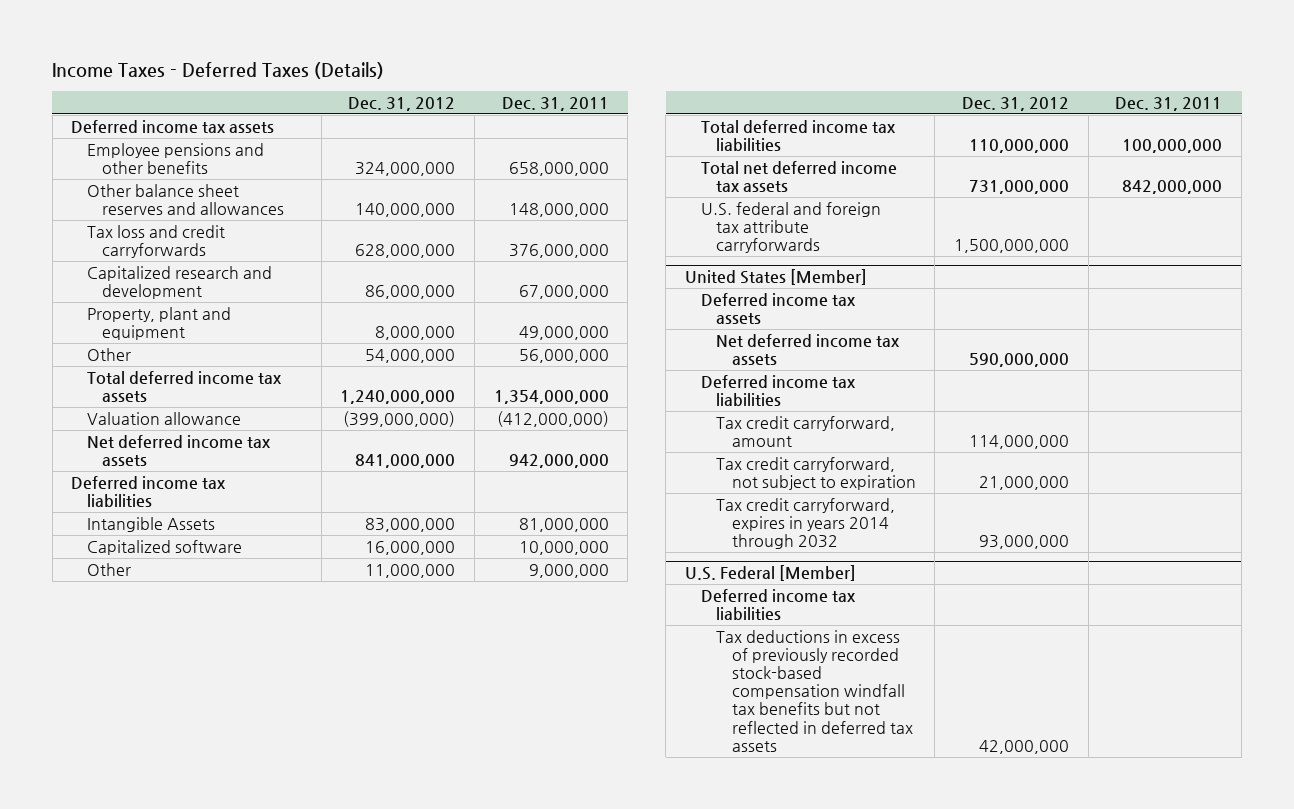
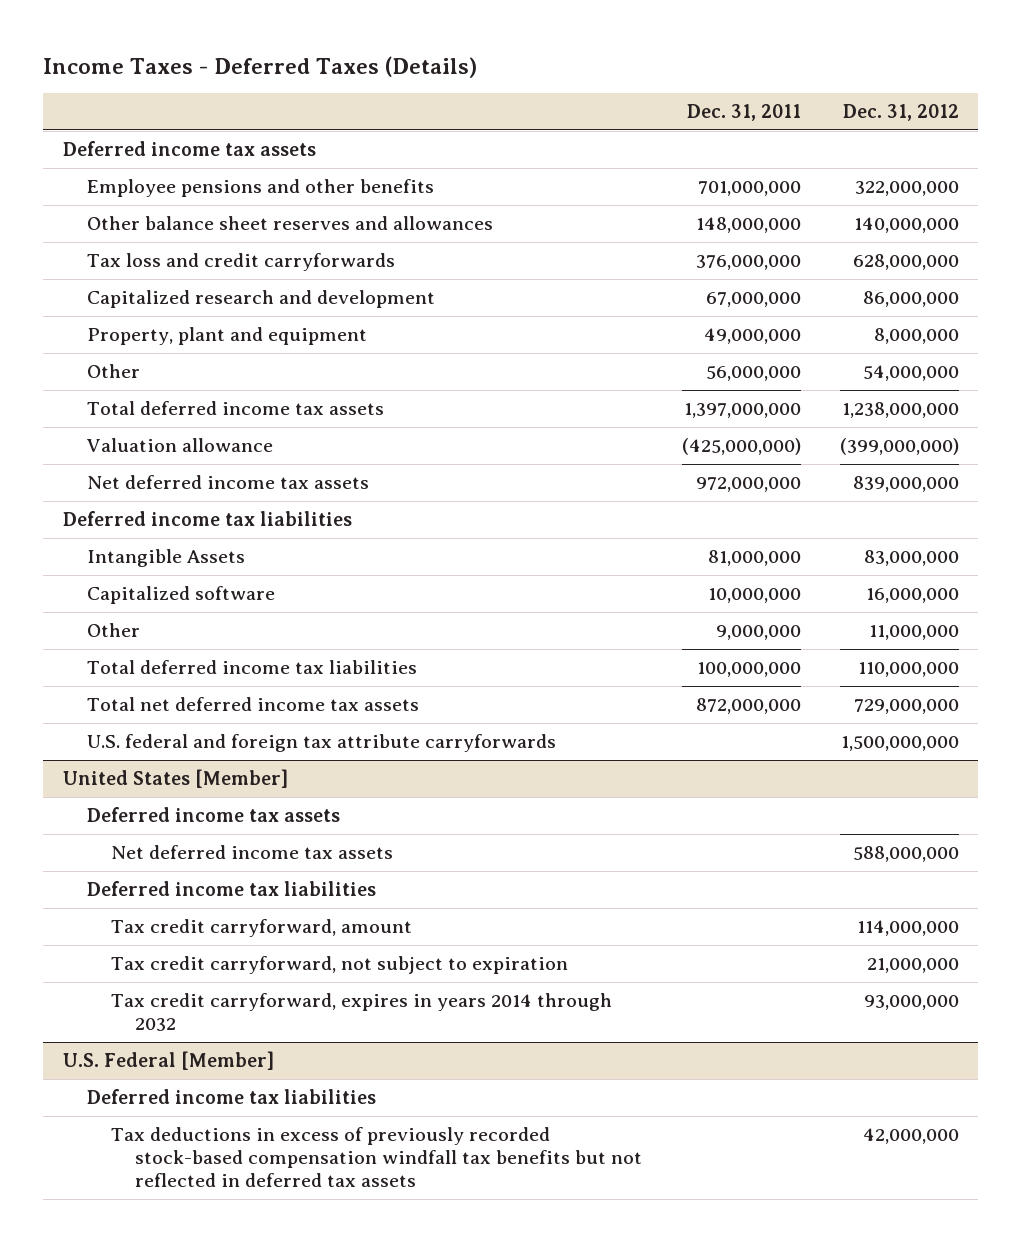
- | Dec. 31, 2012 | Dec. 31, 2011
+ | Dec. 31, 2011 | Dec. 31, 2012
- Employee pensions and other benefits | 324,000,000 | 658,000,000
+ Employee pensions and other benefits | 701,000,000 | 322,000,000
- Total deferred income tax assets | 1,240,000,000 | 1,354,000,000
- Valuation allowance | (399,000,000) | (412,000,000)
- Net deferred income tax assets | 841,000,000 | 942,000,000
+ Total deferred income tax assets | 1,397,000,000 | 1,238,000,000
+ Valuation allowance | (425,000,000) | (399,000,000)
+ Net deferred income tax assets | 972,000,000 | 839,000,000
- Total net deferred income tax assets | 731,000,000 | 842,000,000
+ Total net deferred income tax assets | 872,000,000 | 729,000,000
@ United States [Member]
- Net deferred income tax assets | 590,000,000 |
+ Net deferred income tax assets | | 588,000,000

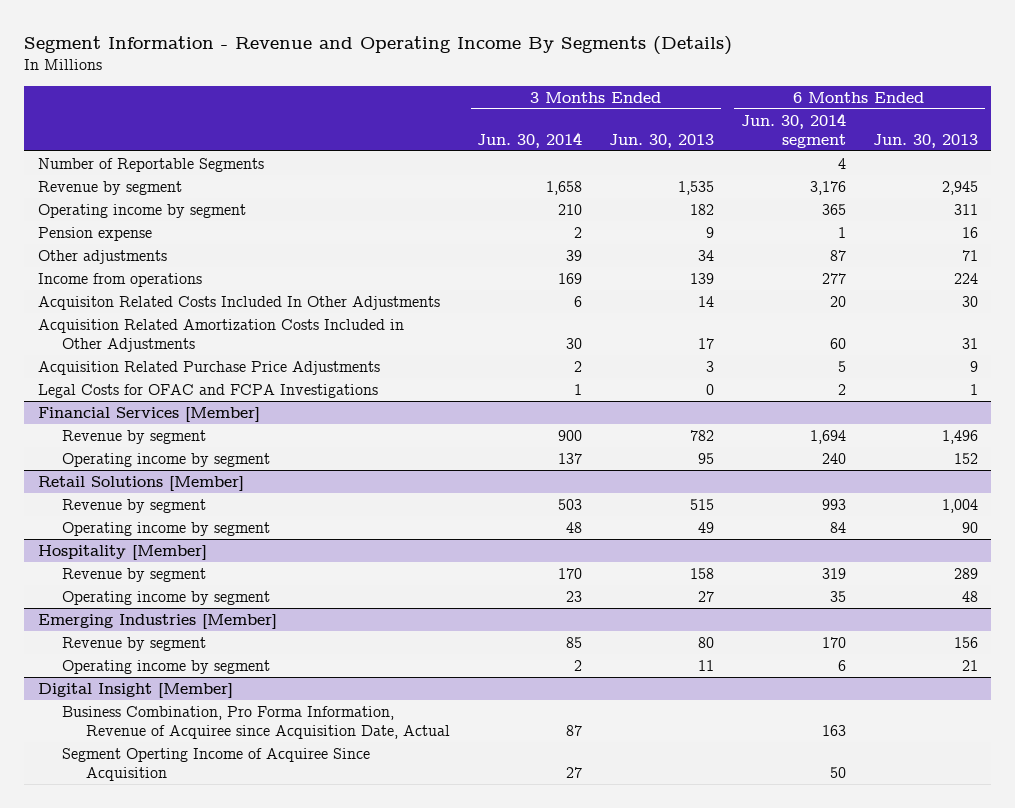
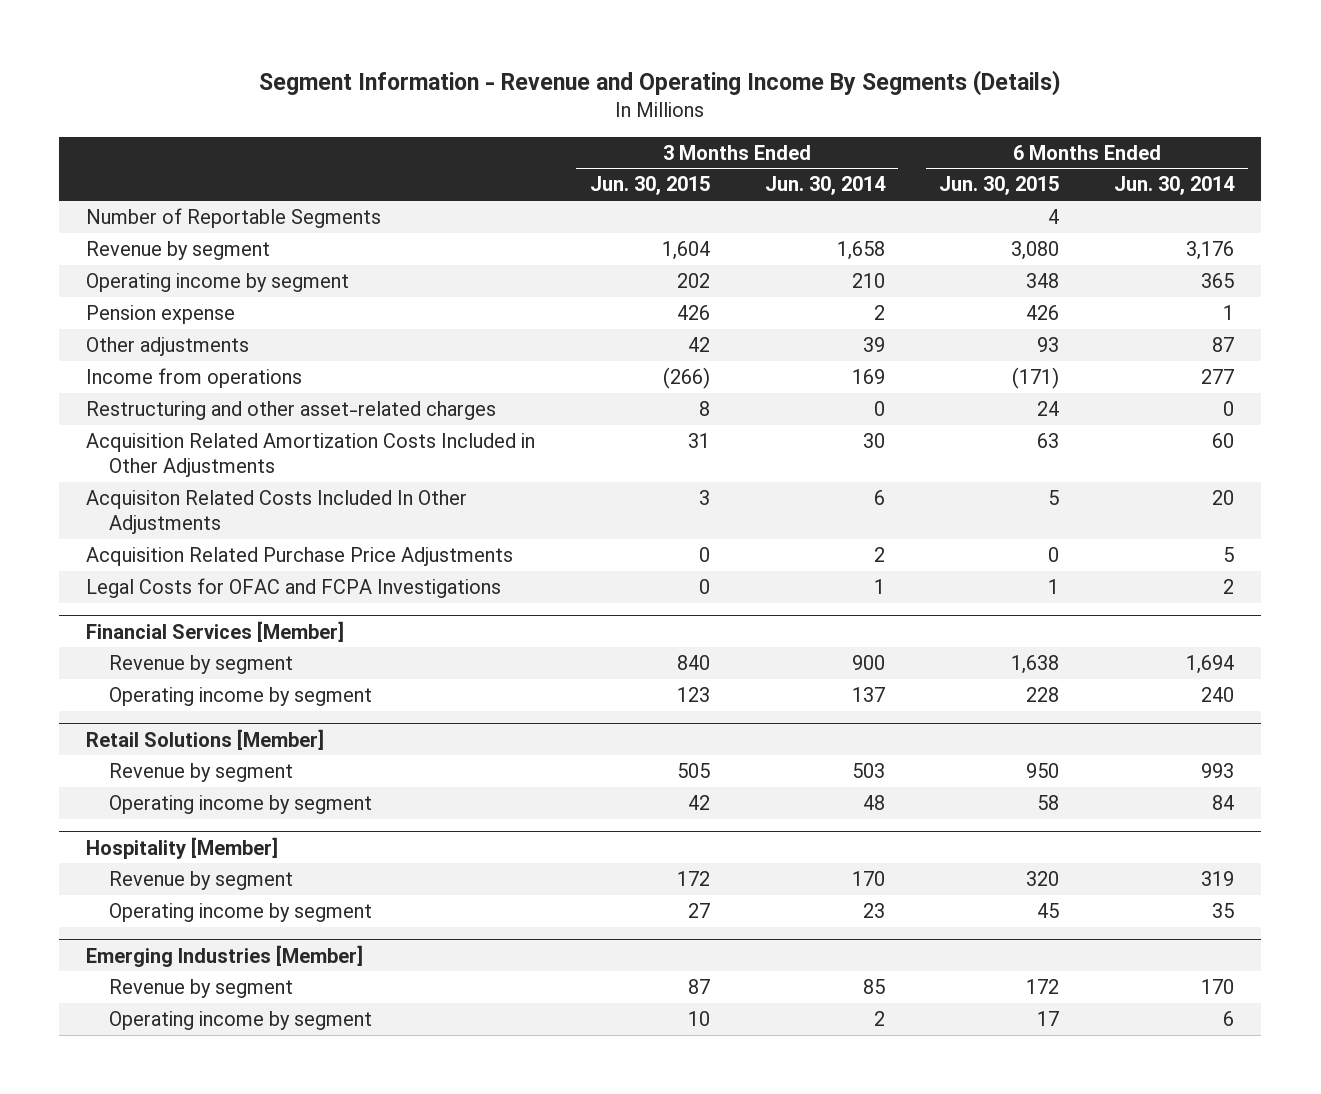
- | 3 Months Ended Jun. 30, 2014 | 3 Months Ended Jun. 30, 2013 | 6 Months Ended Jun. 30, 2014 segment | 6 Months Ended Jun. 30, 2013
+ | 3 Months Ended Jun. 30, 2015 | 3 Months Ended Jun. 30, 2014 | 6 Months Ended Jun. 30, 2015 | 6 Months Ended Jun. 30, 2014
+ Restructuring and other asset-related charges | 8 | 0 | 24 | 0
moved down: Acquisiton Related Costs Included In Other Adjustments | 3 | 6 | 5 | 20
- Digital Insight [Member]
- Business Combination, Pro Forma Information, Revenue of Acquiree since Acquisition Date, Actual | 87 | | 163 |
- Segment Operting Income of Acquiree Since Acquisition | 27 | | 50 |

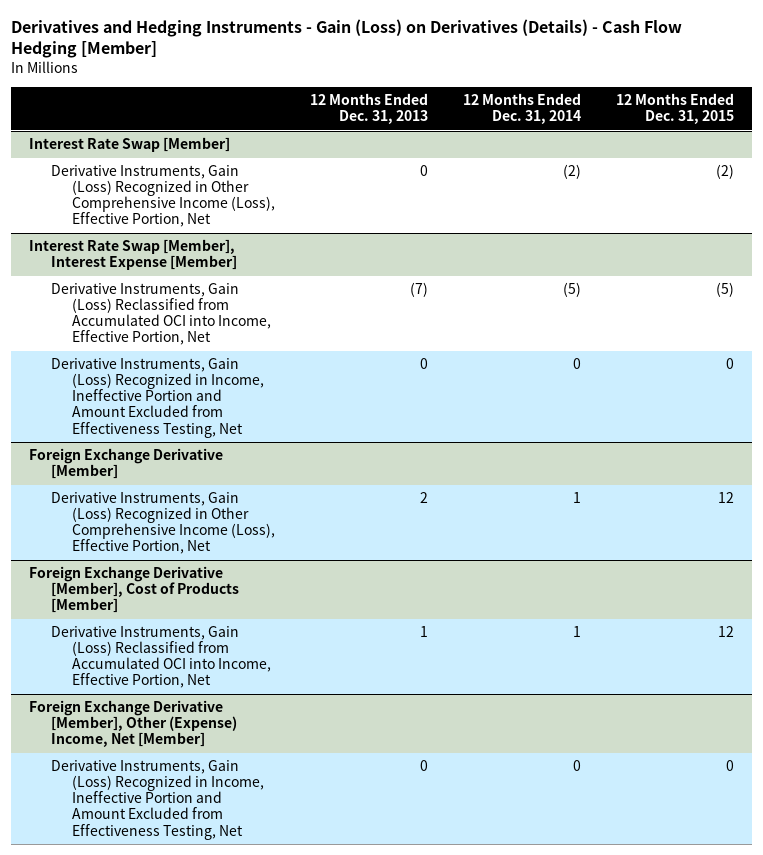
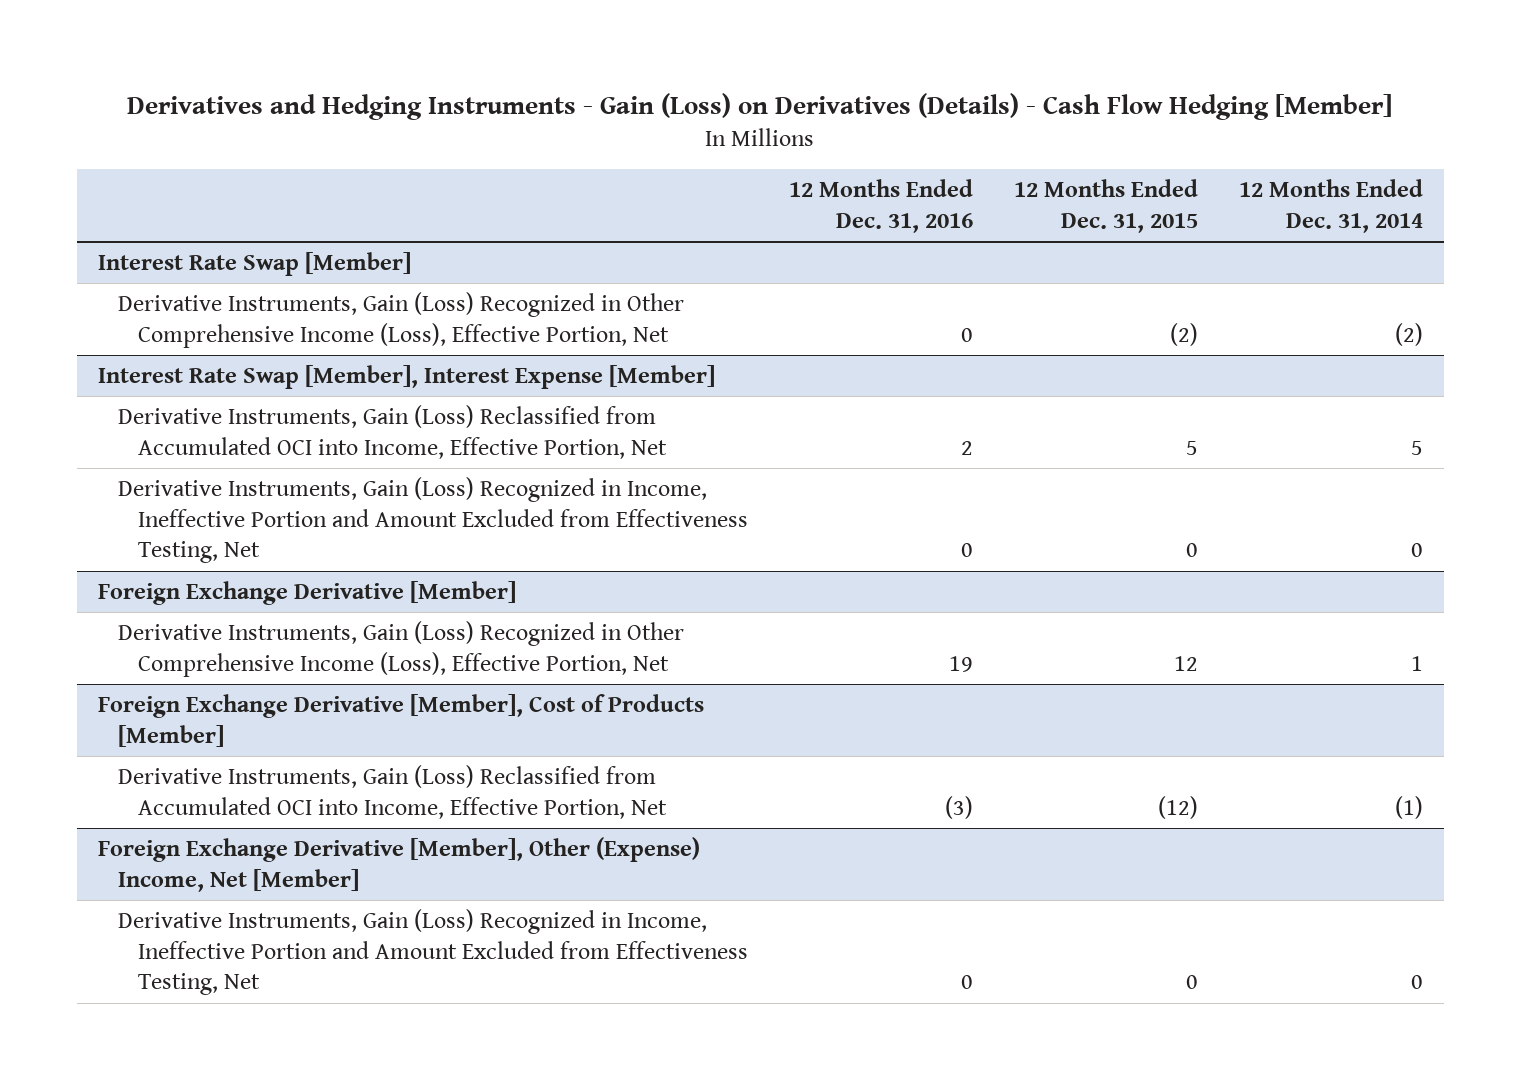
- | 12 Months Ended Dec. 31, 2013 | 12 Months Ended Dec. 31, 2014 | 12 Months Ended Dec. 31, 2015
+ | 12 Months Ended Dec. 31, 2016 | 12 Months Ended Dec. 31, 2015 | 12 Months Ended Dec. 31, 2014
@ Interest Rate Swap [Member], Interest Expense [Member]
- Derivative Instruments, Gain (Loss) Reclassified from Accumulated OCI into Income, Effective Portion, Net | (7) | (5) | (5)
+ Derivative Instruments, Gain (Loss) Reclassified from Accumulated OCI into Income, Effective Portion, Net | 2 | 5 | 5
@ Foreign Exchange Derivative [Member], Cost of Products [Member]
- Derivative Instruments, Gain (Loss) Reclassified from Accumulated OCI into Income, Effective Portion, Net | 1 | 1 | 12
+ Derivative Instruments, Gain (Loss) Reclassified from Accumulated OCI into Income, Effective Portion, Net | (3) | (12) | (1)

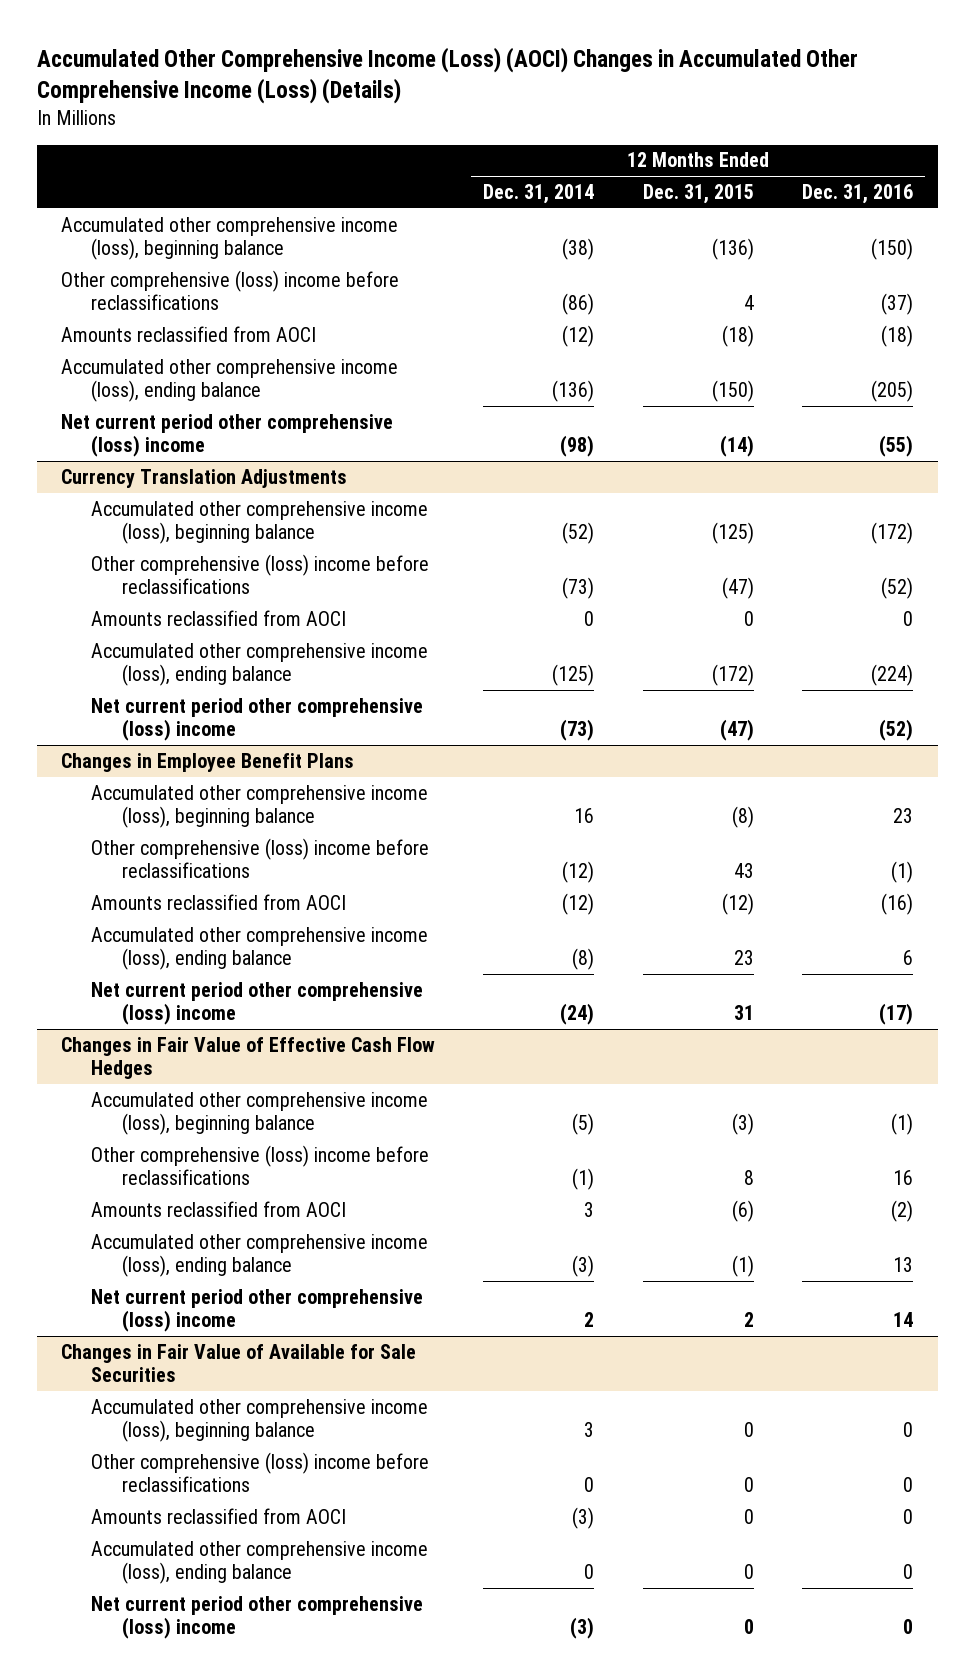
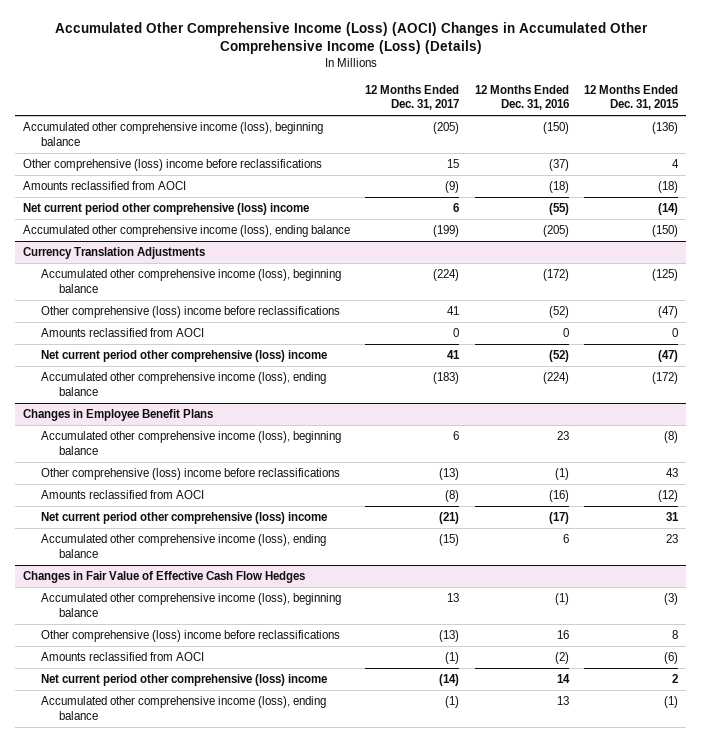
- | 12 Months Ended Dec. 31, 2014 | 12 Months Ended Dec. 31, 2015 | 12 Months Ended Dec. 31, 2016
+ | 12 Months Ended Dec. 31, 2017 | 12 Months Ended Dec. 31, 2016 | 12 Months Ended Dec. 31, 2015
moved down: Accumulated other comprehensive income (loss), ending balance | (199) | (205) | (150)
@ Currency Translation Adjustments
moved down: Accumulated other comprehensive income (loss), ending balance | (183) | (224) | (172)
@ Changes in Employee Benefit Plans
moved down: Accumulated other comprehensive income (loss), ending balance | (15) | 6 | 23
- Changes in Fair Value of Available for Sale Securities
- Accumulated other comprehensive income (loss), beginning balance | 3 | 0 | 0
- Other comprehensive (loss) income before reclassifications | 0 | 0 | 0
- Amounts reclassified from AOCI | (3) | 0 | 0
- Accumulated other comprehensive income (loss), ending balance | 0 | 0 | 0
- Net current period other comprehensive (loss) income | (3) | 0 | 0
@ Changes in Fair Value of Effective Cash Flow Hedges
moved down: Accumulated other comprehensive income (loss), ending balance | (1) | 13 | (1)

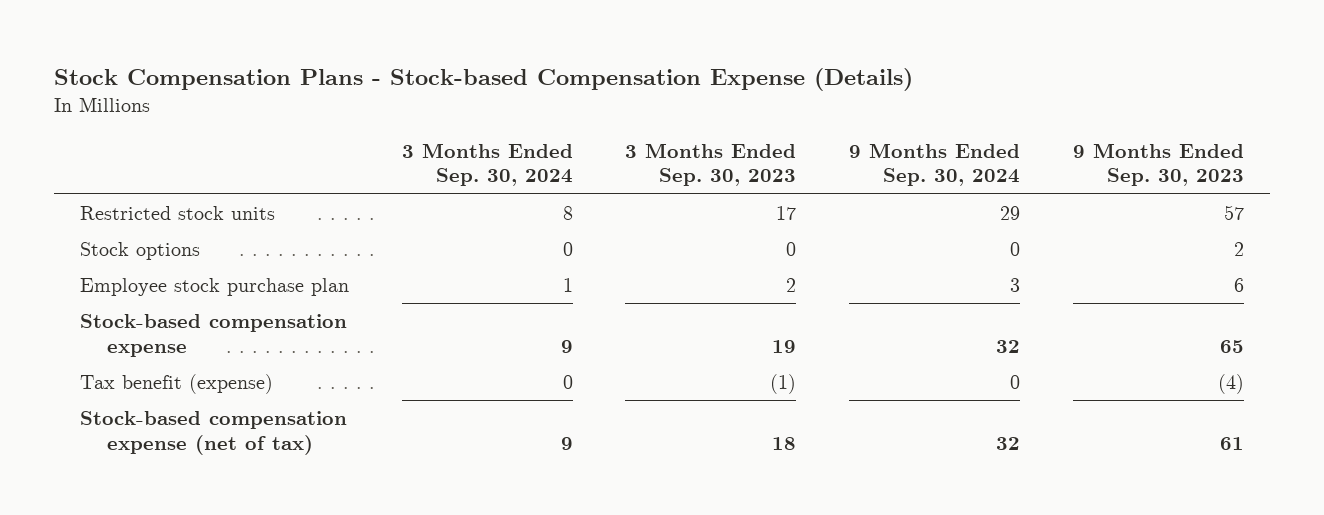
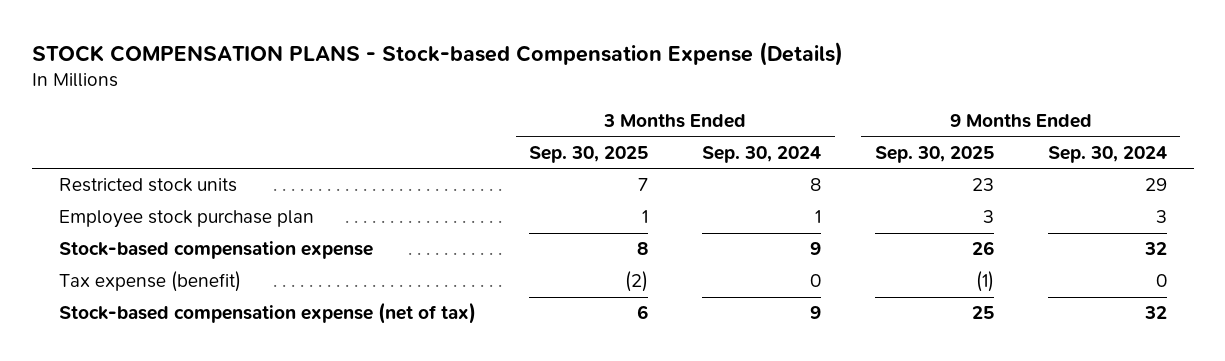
- Stock Compensation Plans - Stock-based Compensation Expense (Details)
+ STOCK COMPENSATION PLANS - Stock-based Compensation Expense (Details)
- | 3 Months Ended Sep. 30, 2024 | 3 Months Ended Sep. 30, 2023 | 9 Months Ended Sep. 30, 2024 | 9 Months Ended Sep. 30, 2023
+ | 3 Months Ended Sep. 30, 2025 | 3 Months Ended Sep. 30, 2024 | 9 Months Ended Sep. 30, 2025 | 9 Months Ended Sep. 30, 2024
- Stock options | 0 | 0 | 0 | 2
- Tax benefit (expense) | 0 | (1) | 0 | (4)
+ Tax expense (benefit) | (2) | 0 | (1) | 0

